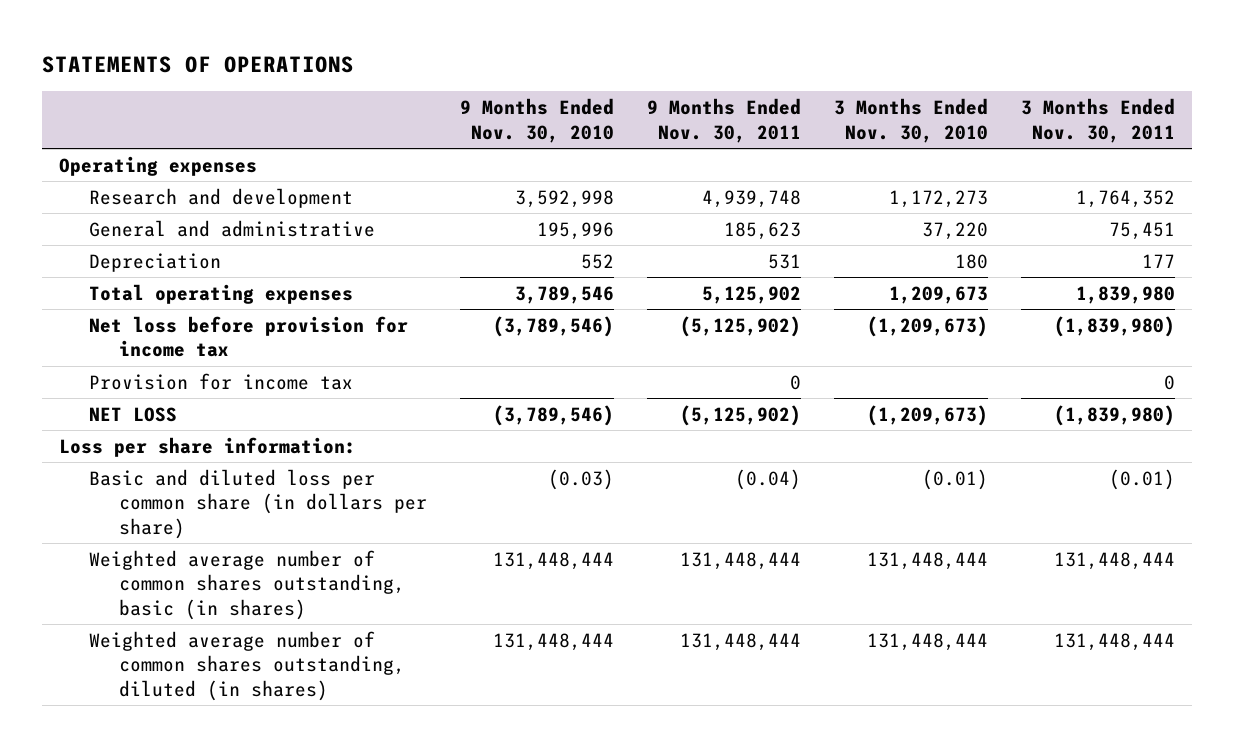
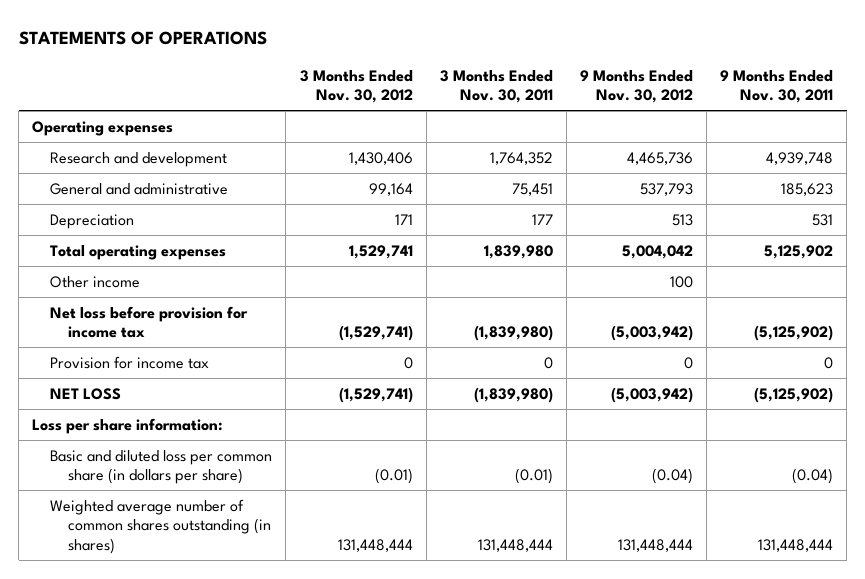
- | 9 Months Ended Nov. 30, 2010 | 9 Months Ended Nov. 30, 2011 | 3 Months Ended Nov. 30, 2010 | 3 Months Ended Nov. 30, 2011
+ | 3 Months Ended Nov. 30, 2012 | 3 Months Ended Nov. 30, 2011 | 9 Months Ended Nov. 30, 2012 | 9 Months Ended Nov. 30, 2011
+ Other income | | | 100 |
- Weighted average number of common shares outstanding, basic (in shares) | 131,448,444 | 131,448,444 | 131,448,444 | 131,448,444
- Weighted average number of common shares outstanding, diluted (in shares) | 131,448,444 | 131,448,444 | 131,448,444 | 131,448,444
+ Weighted average number of common shares outstanding (in shares) | 131,448,444 | 131,448,444 | 131,448,444 | 131,448,444

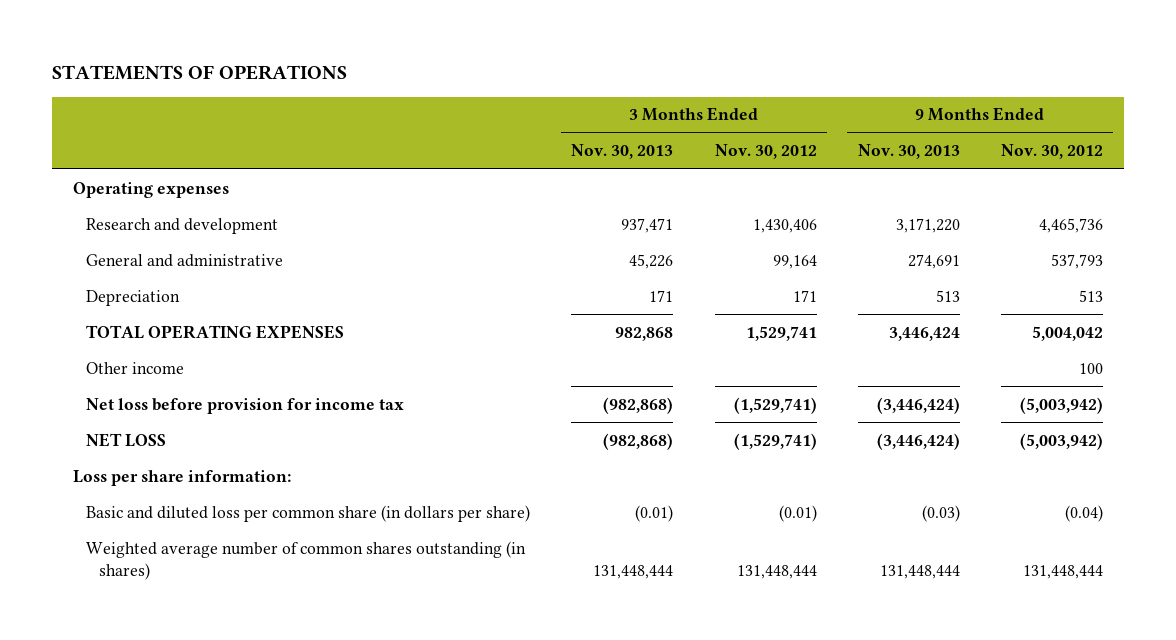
- | 3 Months Ended Nov. 30, 2012 | 3 Months Ended Nov. 30, 2011 | 9 Months Ended Nov. 30, 2012 | 9 Months Ended Nov. 30, 2011
+ | 3 Months Ended Nov. 30, 2013 | 3 Months Ended Nov. 30, 2012 | 9 Months Ended Nov. 30, 2013 | 9 Months Ended Nov. 30, 2012
- Total operating expenses | 1,529,741 | 1,839,980 | 5,004,042 | 5,125,902
+ TOTAL OPERATING EXPENSES | 982,868 | 1,529,741 | 3,446,424 | 5,004,042
- Provision for income tax | 0 | 0 | 0 | 0

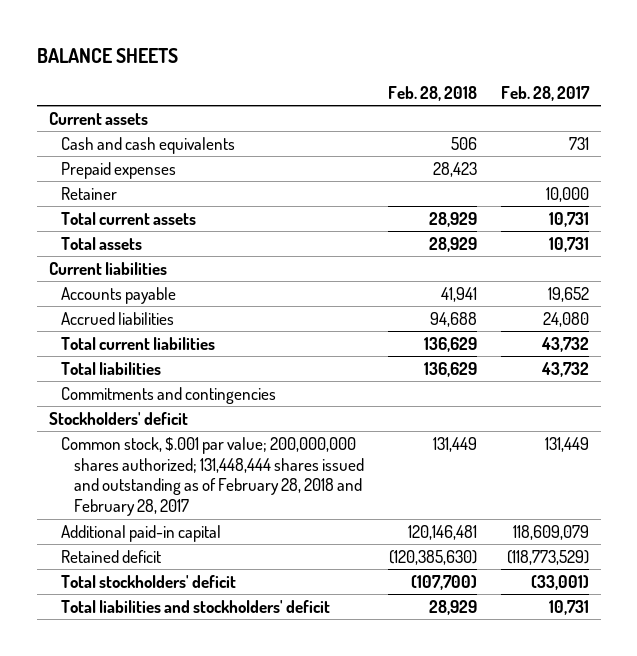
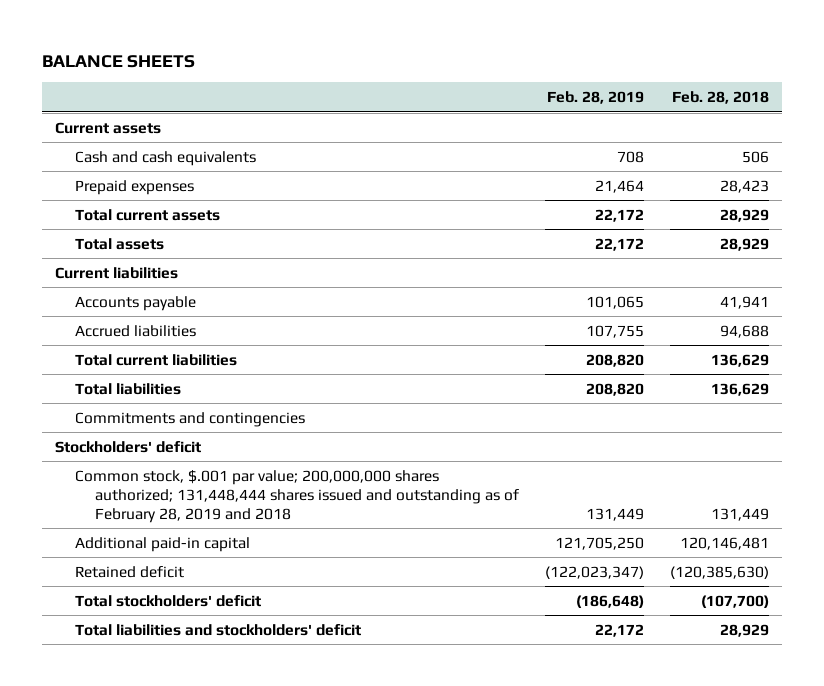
- | Feb. 28, 2018 | Feb. 28, 2017
+ | Feb. 28, 2019 | Feb. 28, 2018
- Retainer | | 10,000
- Common stock, $.001 par value; 200,000,000 shares authorized; 131,448,444 shares issued and outstanding as of February 28, 2018 and February 28, 2017 | 131,449 | 131,449
+ Common stock, $.001 par value; 200,000,000 shares authorized; 131,448,444 shares issued and outstanding as of February 28, 2019 and 2018 | 131,449 | 131,449

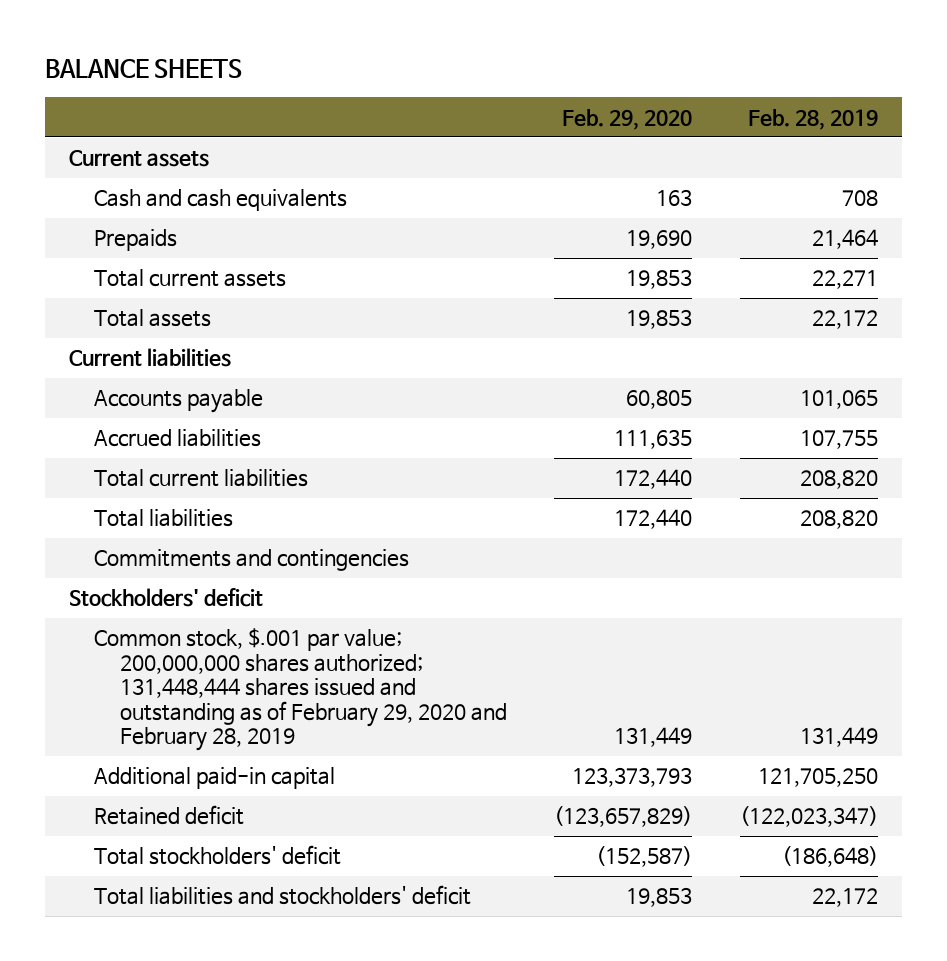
- | Feb. 28, 2019 | Feb. 28, 2018
+ | Feb. 29, 2020 | Feb. 28, 2019
- Prepaid expenses | 21,464 | 28,423
- Total current assets | 22,172 | 28,929
+ Prepaids | 19,690 | 21,464
+ Total current assets | 19,853 | 22,271
- Common stock, $.001 par value; 200,000,000 shares authorized; 131,448,444 shares issued and outstanding as of February 28, 2019 and 2018 | 131,449 | 131,449
+ Common stock, $.001 par value; 200,000,000 shares authorized; 131,448,444 shares issued and outstanding as of February 29, 2020 and February 28, 2019 | 131,449 | 131,449

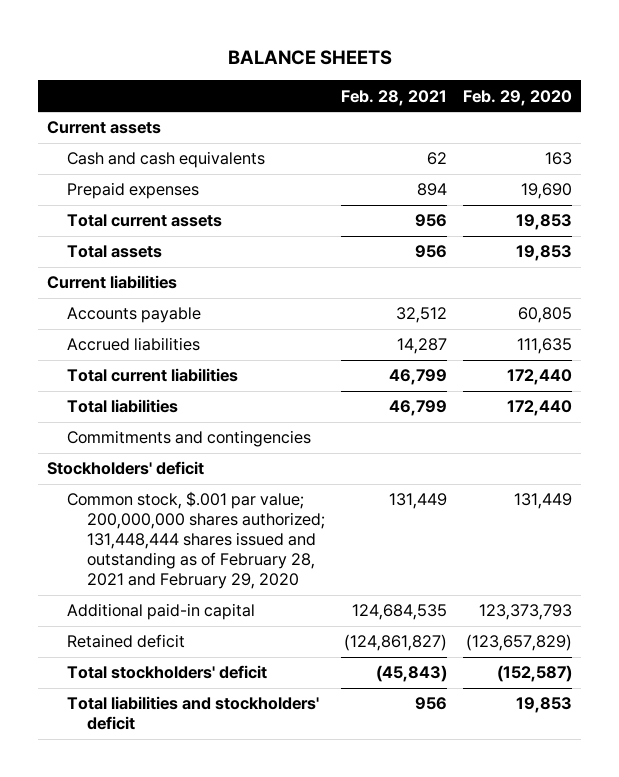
- | Feb. 29, 2020 | Feb. 28, 2019
+ | Feb. 28, 2021 | Feb. 29, 2020
- Prepaids | 19,690 | 21,464
+ Prepaid expenses | 894 | 19,690
- Common stock, $.001 par value; 200,000,000 shares authorized; 131,448,444 shares issued and outstanding as of February 29, 2020 and February 28, 2019 | 131,449 | 131,449
+ Common stock, $.001 par value; 200,000,000 shares authorized; 131,448,444 shares issued and outstanding as of February 28, 2021 and February 29, 2020 | 131,449 | 131,449

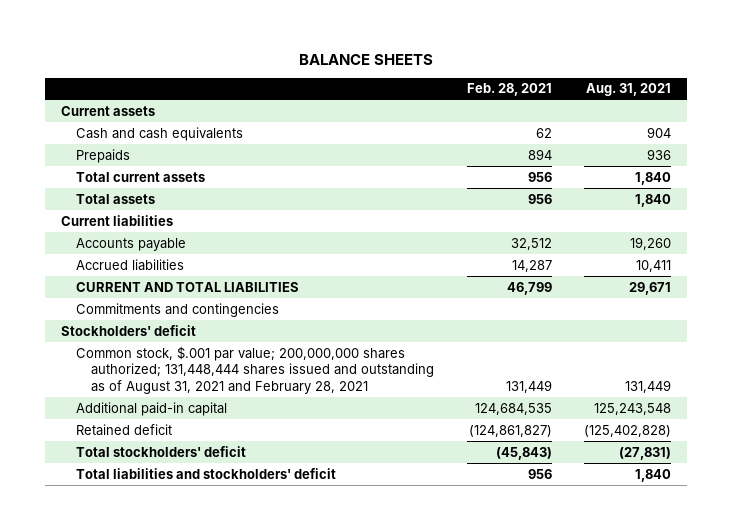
- | Feb. 28, 2021 | Feb. 29, 2020
+ | Feb. 28, 2021 | Aug. 31, 2021
- Prepaid expenses | 894 | 19,690
+ Prepaids | 894 | 936
- Total current liabilities | 46,799 | 172,440
- Total liabilities | 46,799 | 172,440
+ CURRENT AND TOTAL LIABILITIES | 46,799 | 29,671
- Common stock, $.001 par value; 200,000,000 shares authorized; 131,448,444 shares issued and outstanding as of February 28, 2021 and February 29, 2020 | 131,449 | 131,449
+ Common stock, $.001 par value; 200,000,000 shares authorized; 131,448,444 shares issued and outstanding as of August 31, 2021 and February 28, 2021 | 131,449 | 131,449

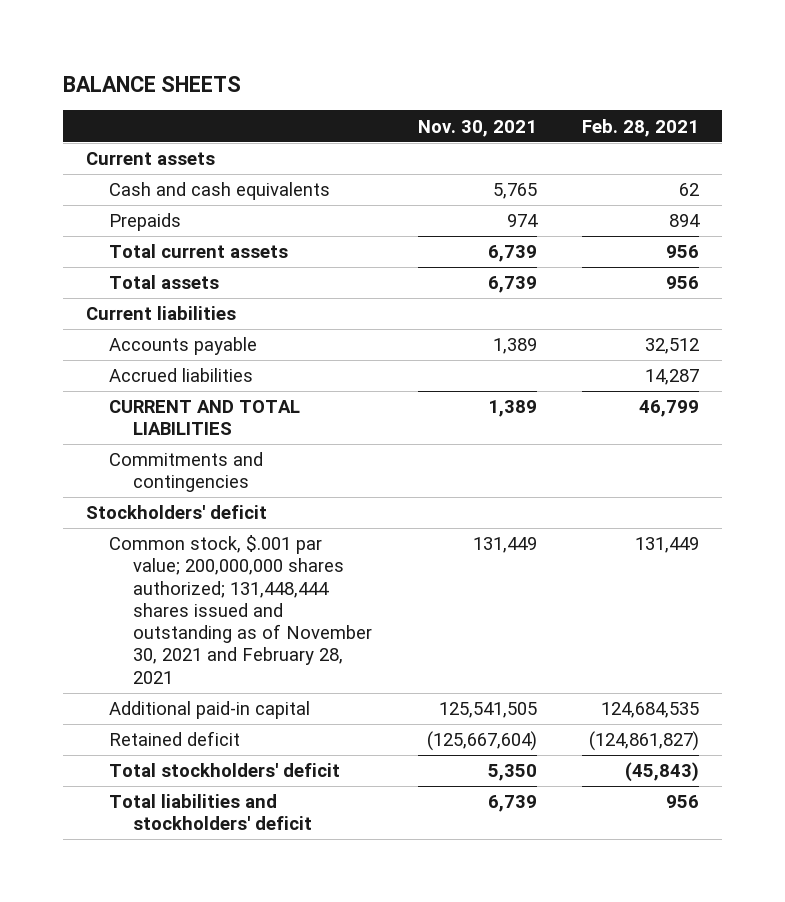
- | Feb. 28, 2021 | Aug. 31, 2021
+ | Nov. 30, 2021 | Feb. 28, 2021
- Common stock, $.001 par value; 200,000,000 shares authorized; 131,448,444 shares issued and outstanding as of August 31, 2021 and February 28, 2021 | 131,449 | 131,449
+ Common stock, $.001 par value; 200,000,000 shares authorized; 131,448,444 shares issued and outstanding as of November 30, 2021 and February 28, 2021 | 131,449 | 131,449

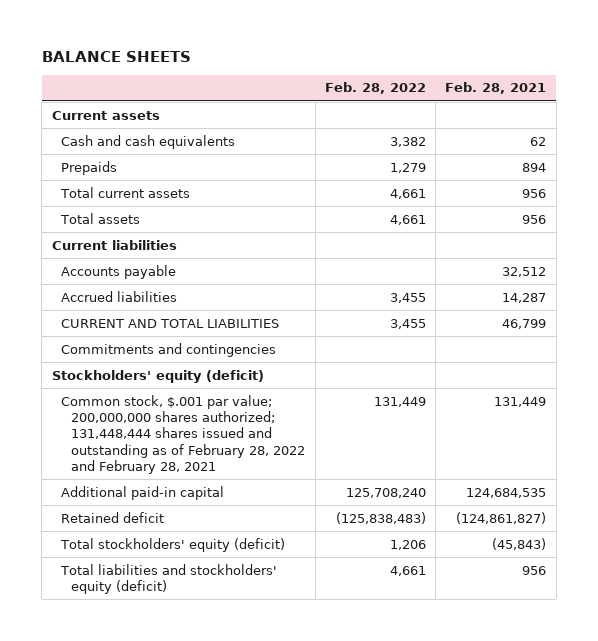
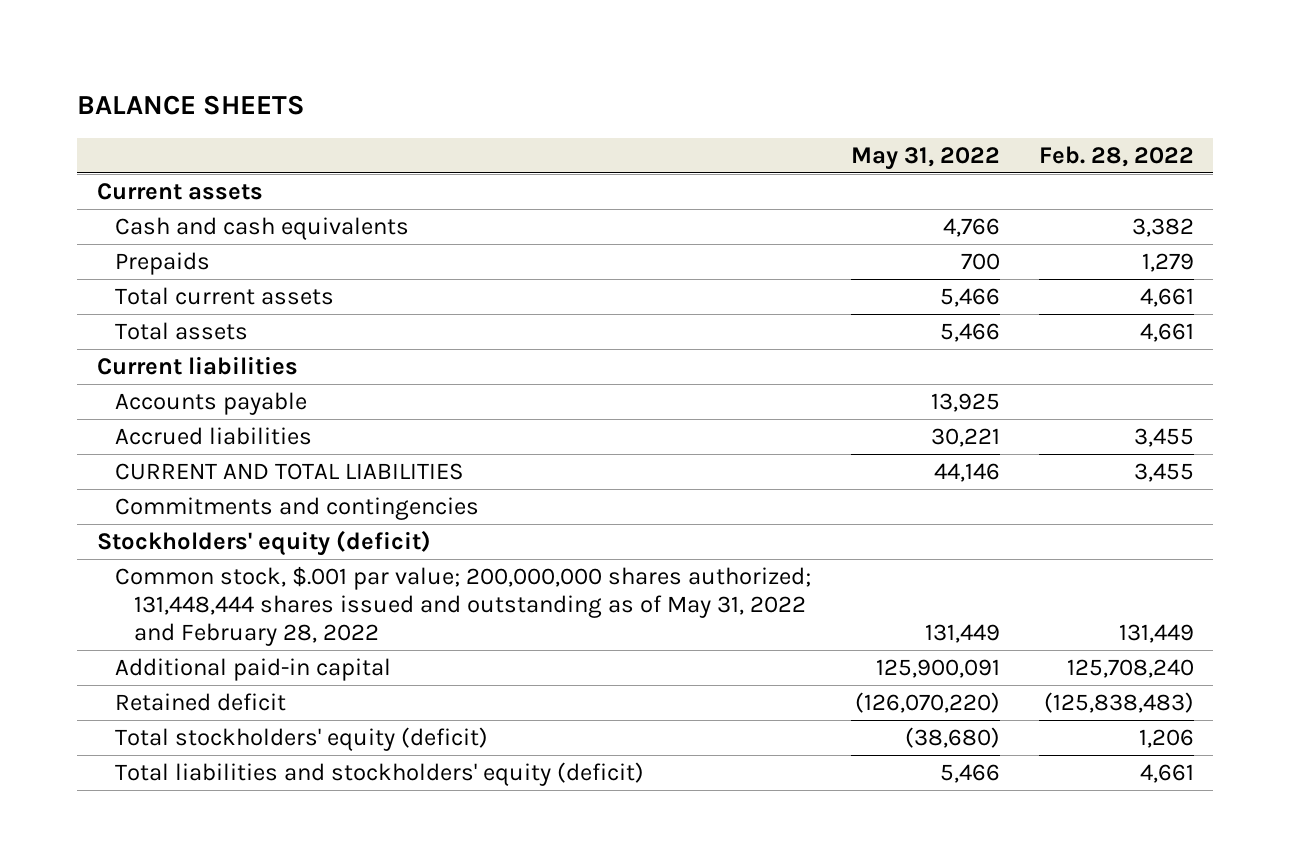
- | Feb. 28, 2022 | Feb. 28, 2021
+ | May 31, 2022 | Feb. 28, 2022
- Common stock, $.001 par value; 200,000,000 shares authorized; 131,448,444 shares issued and outstanding as of February 28, 2022 and February 28, 2021 | 131,449 | 131,449
+ Common stock, $.001 par value; 200,000,000 shares authorized; 131,448,444 shares issued and outstanding as of May 31, 2022 and February 28, 2022 | 131,449 | 131,449

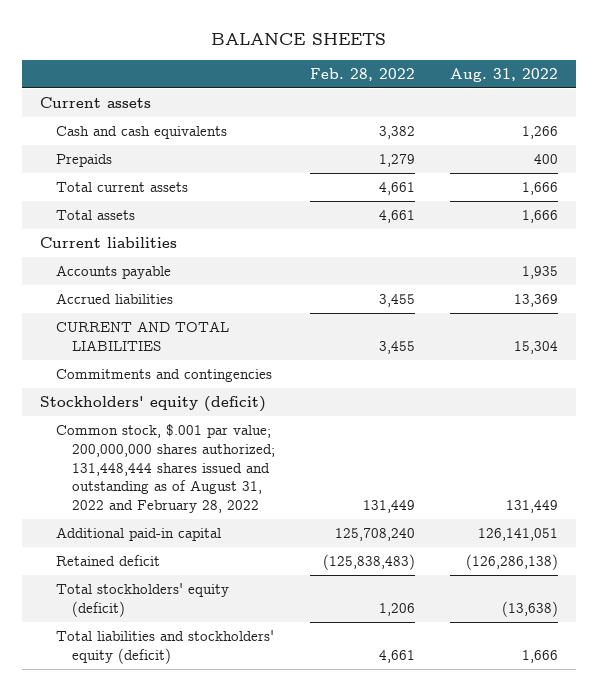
- | May 31, 2022 | Feb. 28, 2022
+ | Feb. 28, 2022 | Aug. 31, 2022
- Common stock, $.001 par value; 200,000,000 shares authorized; 131,448,444 shares issued and outstanding as of May 31, 2022 and February 28, 2022 | 131,449 | 131,449
+ Common stock, $.001 par value; 200,000,000 shares authorized; 131,448,444 shares issued and outstanding as of August 31, 2022 and February 28, 2022 | 131,449 | 131,449

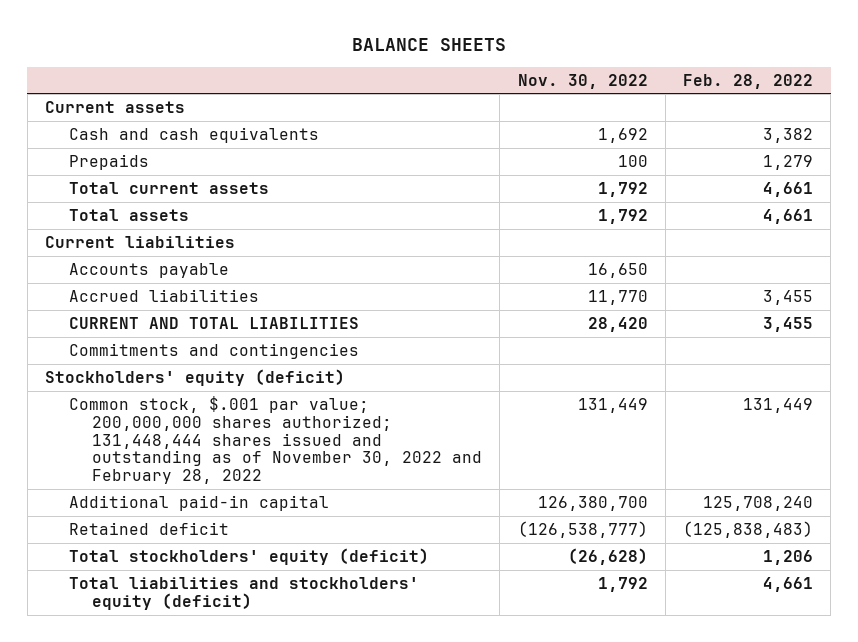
- | Feb. 28, 2022 | Aug. 31, 2022
+ | Nov. 30, 2022 | Feb. 28, 2022
- Common stock, $.001 par value; 200,000,000 shares authorized; 131,448,444 shares issued and outstanding as of August 31, 2022 and February 28, 2022 | 131,449 | 131,449
+ Common stock, $.001 par value; 200,000,000 shares authorized; 131,448,444 shares issued and outstanding as of November 30, 2022 and February 28, 2022 | 131,449 | 131,449

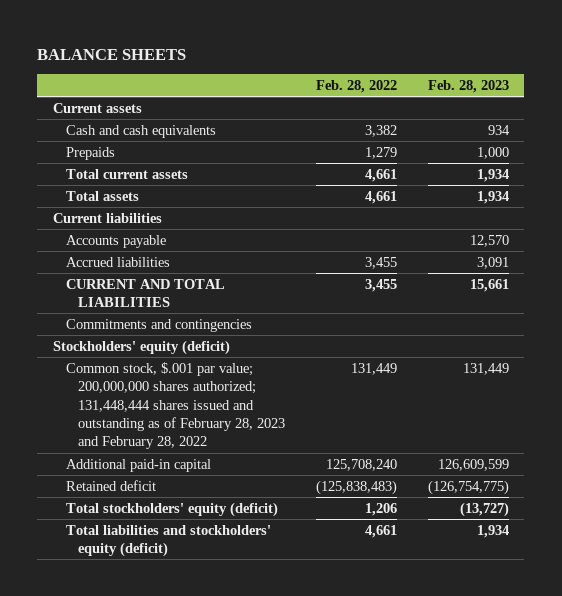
- | Nov. 30, 2022 | Feb. 28, 2022
+ | Feb. 28, 2022 | Feb. 28, 2023
- Common stock, $.001 par value; 200,000,000 shares authorized; 131,448,444 shares issued and outstanding as of November 30, 2022 and February 28, 2022 | 131,449 | 131,449
+ Common stock, $.001 par value; 200,000,000 shares authorized; 131,448,444 shares issued and outstanding as of February 28, 2023 and February 28, 2022 | 131,449 | 131,449

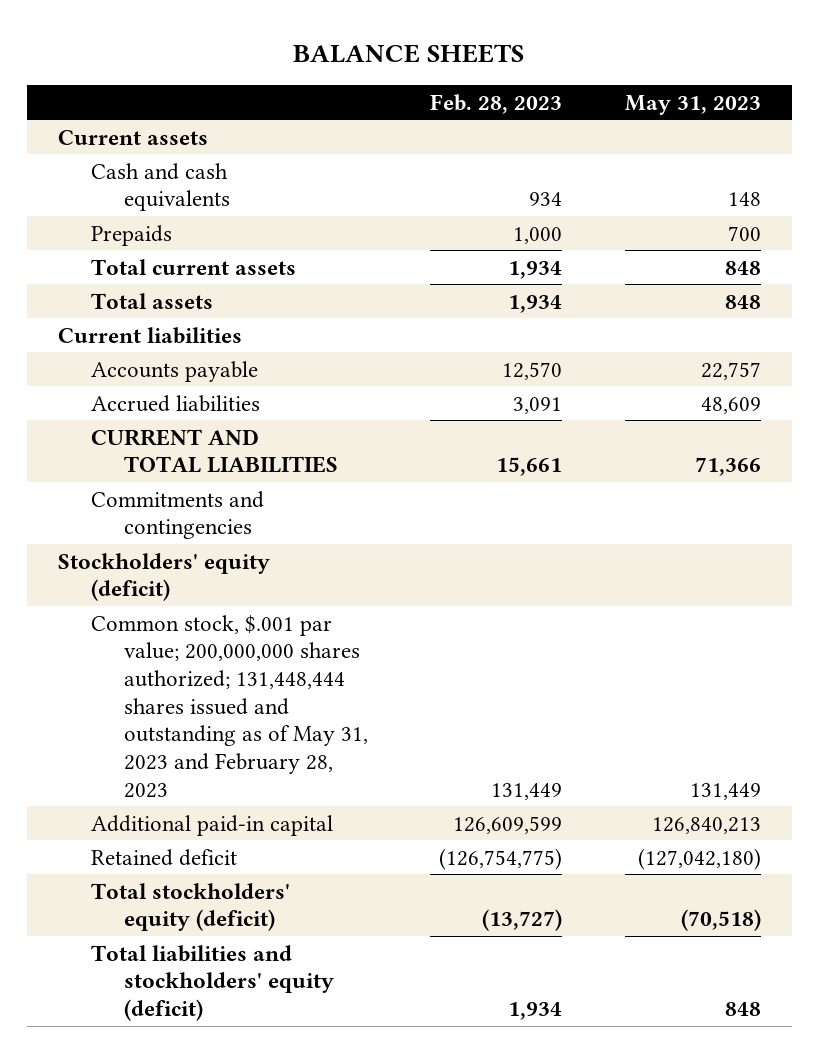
- | Feb. 28, 2022 | Feb. 28, 2023
+ | Feb. 28, 2023 | May 31, 2023
- Common stock, $.001 par value; 200,000,000 shares authorized; 131,448,444 shares issued and outstanding as of February 28, 2023 and February 28, 2022 | 131,449 | 131,449
+ Common stock, $.001 par value; 200,000,000 shares authorized; 131,448,444 shares issued and outstanding as of May 31, 2023 and February 28, 2023 | 131,449 | 131,449

